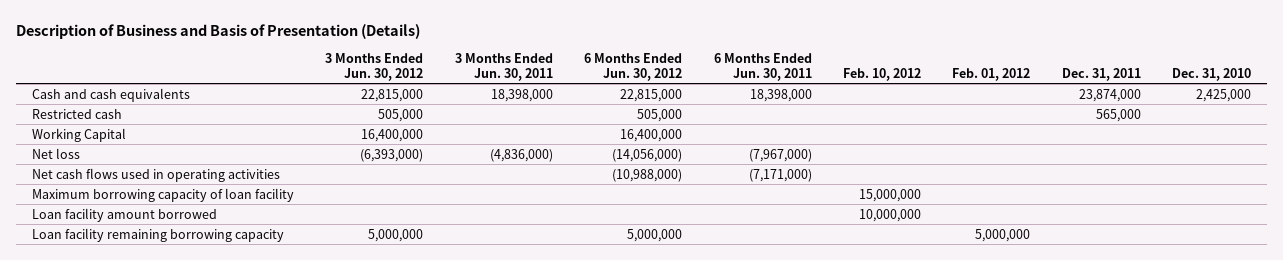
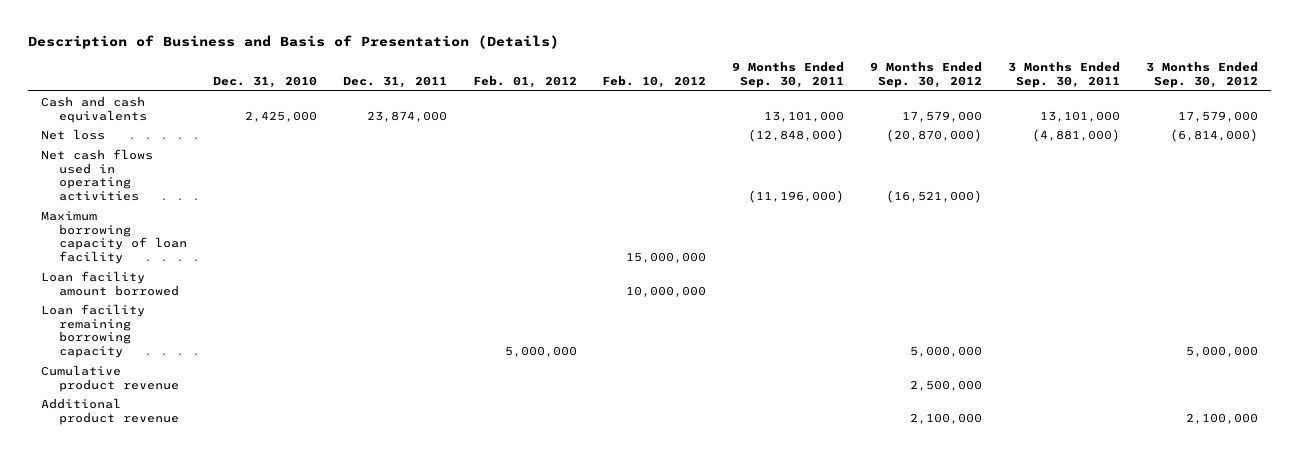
- | 3 Months Ended Jun. 30, 2012 | 3 Months Ended Jun. 30, 2011 | 6 Months Ended Jun. 30, 2012 | 6 Months Ended Jun. 30, 2011 | Feb. 10, 2012 | Feb. 01, 2012 | Dec. 31, 2011 | Dec. 31, 2010
+ | Dec. 31, 2010 | Dec. 31, 2011 | Feb. 01, 2012 | Feb. 10, 2012 | 9 Months Ended Sep. 30, 2011 | 9 Months Ended Sep. 30, 2012 | 3 Months Ended Sep. 30, 2011 | 3 Months Ended Sep. 30, 2012
- Restricted cash | 505,000 | | 505,000 | | | | 565,000 |
- Working Capital | 16,400,000 | | 16,400,000 | | | | |
+ Cumulative product revenue | | | | | | 2,500,000 | |
+ Additional product revenue | | | | | | 2,100,000 | | 2,100,000

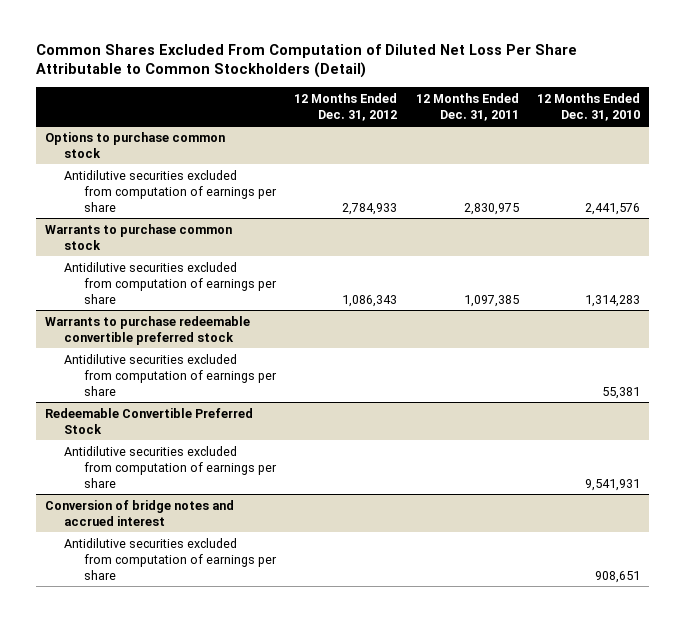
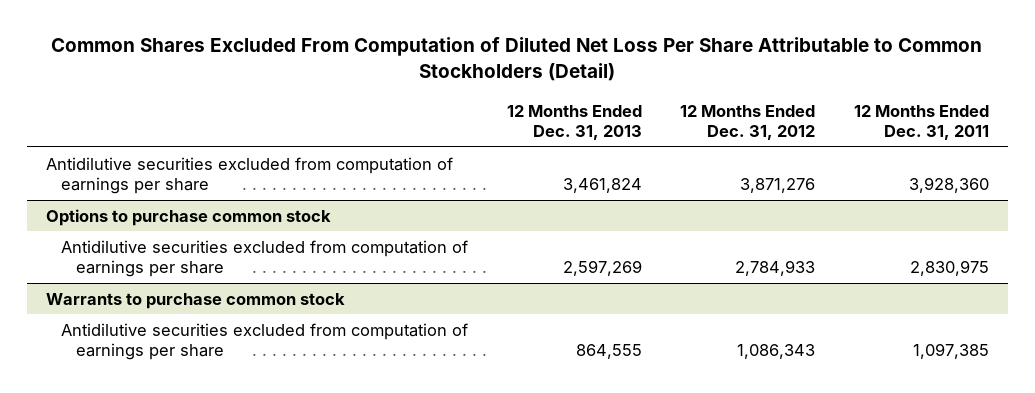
- | 12 Months Ended Dec. 31, 2012 | 12 Months Ended Dec. 31, 2011 | 12 Months Ended Dec. 31, 2010
+ | 12 Months Ended Dec. 31, 2013 | 12 Months Ended Dec. 31, 2012 | 12 Months Ended Dec. 31, 2011
+ Antidilutive securities excluded from computation of earnings per share | 3,461,824 | 3,871,276 | 3,928,360
- Warrants to purchase redeemable convertible preferred stock
- Antidilutive securities excluded from computation of earnings per share | | | 55,381
- Redeemable Convertible Preferred Stock
- Antidilutive securities excluded from computation of earnings per share | | | 9,541,931
- Conversion of bridge notes and accrued interest
- Antidilutive securities excluded from computation of earnings per share | | | 908,651

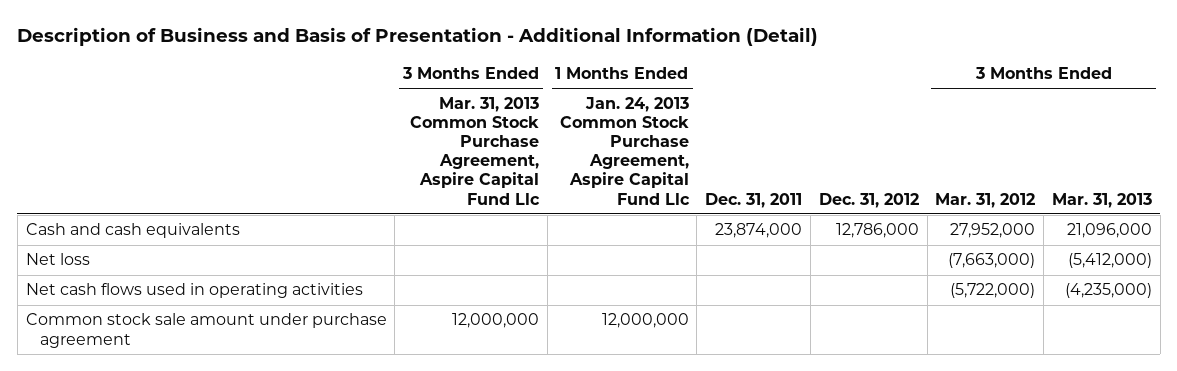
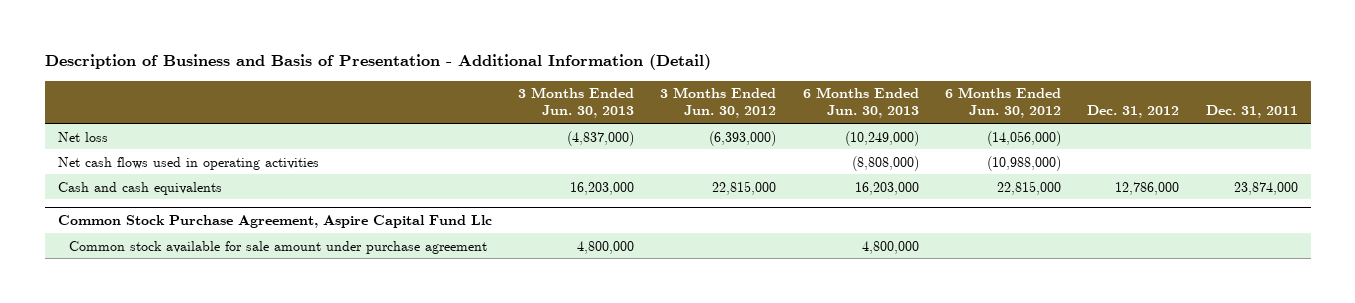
- | 3 Months Ended Mar. 31, 2013 Common Stock Purchase Agreement, Aspire Capital Fund Llc | 1 Months Ended Jan. 24, 2013 Common Stock Purchase Agreement, Aspire Capital Fund Llc | Dec. 31, 2011 | Dec. 31, 2012 | 3 Months Ended Mar. 31, 2012 | 3 Months Ended Mar. 31, 2013
+ | 3 Months Ended Jun. 30, 2013 | 3 Months Ended Jun. 30, 2012 | 6 Months Ended Jun. 30, 2013 | 6 Months Ended Jun. 30, 2012 | Dec. 31, 2012 | Dec. 31, 2011
- Common stock sale amount under purchase agreement | 12,000,000 | 12,000,000 | | | |
moved down: Cash and cash equivalents | 16,203,000 | 22,815,000 | 16,203,000 | 22,815,000 | 12,786,000 | 23,874,000
+ Common Stock Purchase Agreement, Aspire Capital Fund Llc
+ Common stock available for sale amount under purchase agreement | 4,800,000 | | 4,800,000 | | |

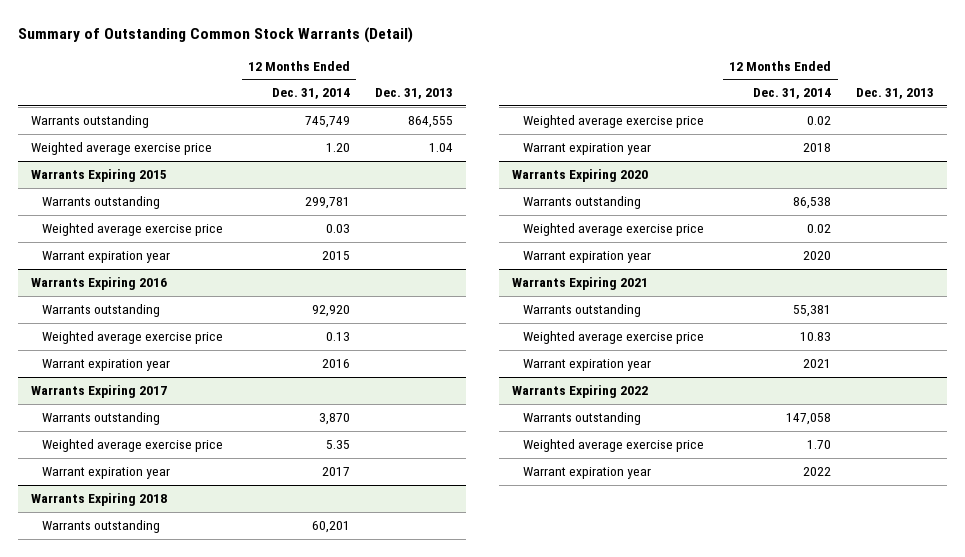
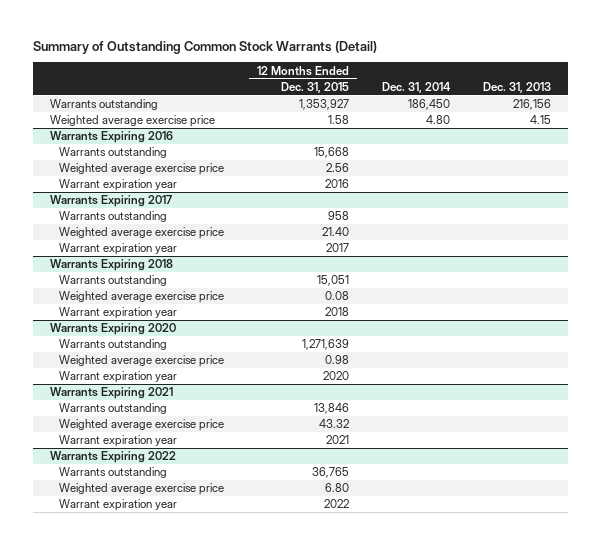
- | 12 Months Ended Dec. 31, 2014 | Dec. 31, 2013
+ | 12 Months Ended Dec. 31, 2015 | Dec. 31, 2014 | Dec. 31, 2013
- Warrants outstanding | 745,749 | 864,555
- Weighted average exercise price | 1.20 | 1.04
- Warrants Expiring 2015
- Warrants outstanding | 299,781 |
- Weighted average exercise price | 0.03 |
- Warrant expiration year | 2015 |
+ Warrants outstanding | 1,353,927 | 186,450 | 216,156
+ Weighted average exercise price | 1.58 | 4.80 | 4.15

